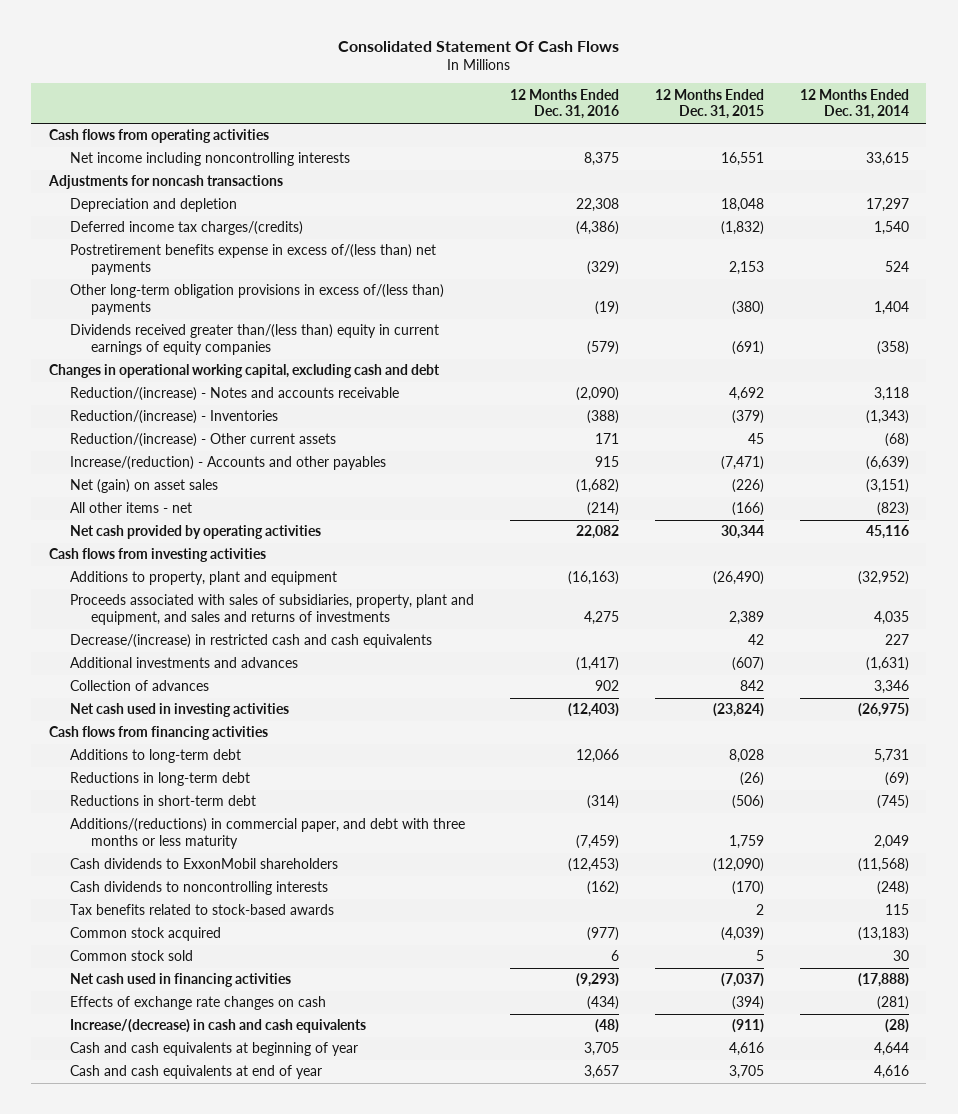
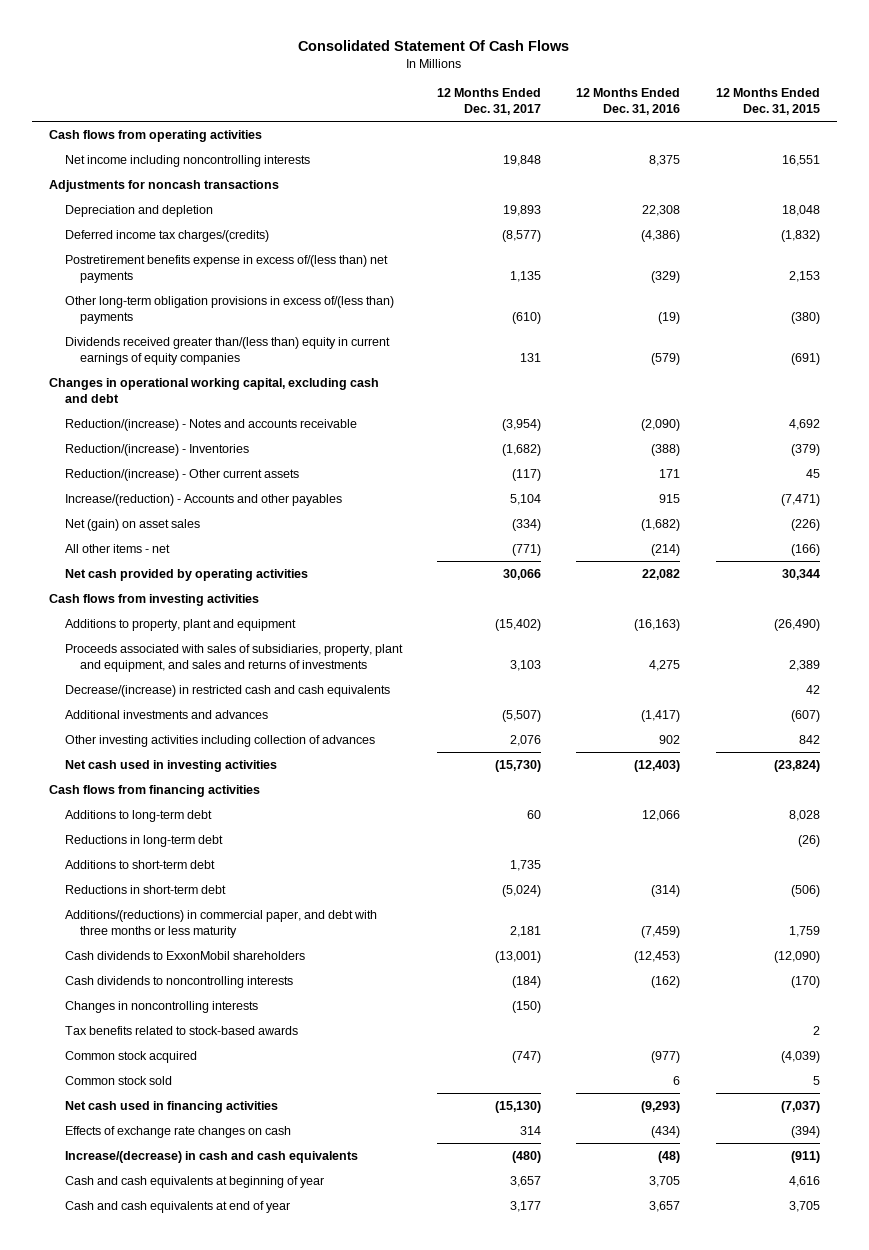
- | 12 Months Ended Dec. 31, 2016 | 12 Months Ended Dec. 31, 2015 | 12 Months Ended Dec. 31, 2014
+ | 12 Months Ended Dec. 31, 2017 | 12 Months Ended Dec. 31, 2016 | 12 Months Ended Dec. 31, 2015
- Collection of advances | 902 | 842 | 3,346
+ Other investing activities including collection of advances | 2,076 | 902 | 842
+ Additions to short-term debt | 1,735 | |
+ Changes in noncontrolling interests | (150) | |

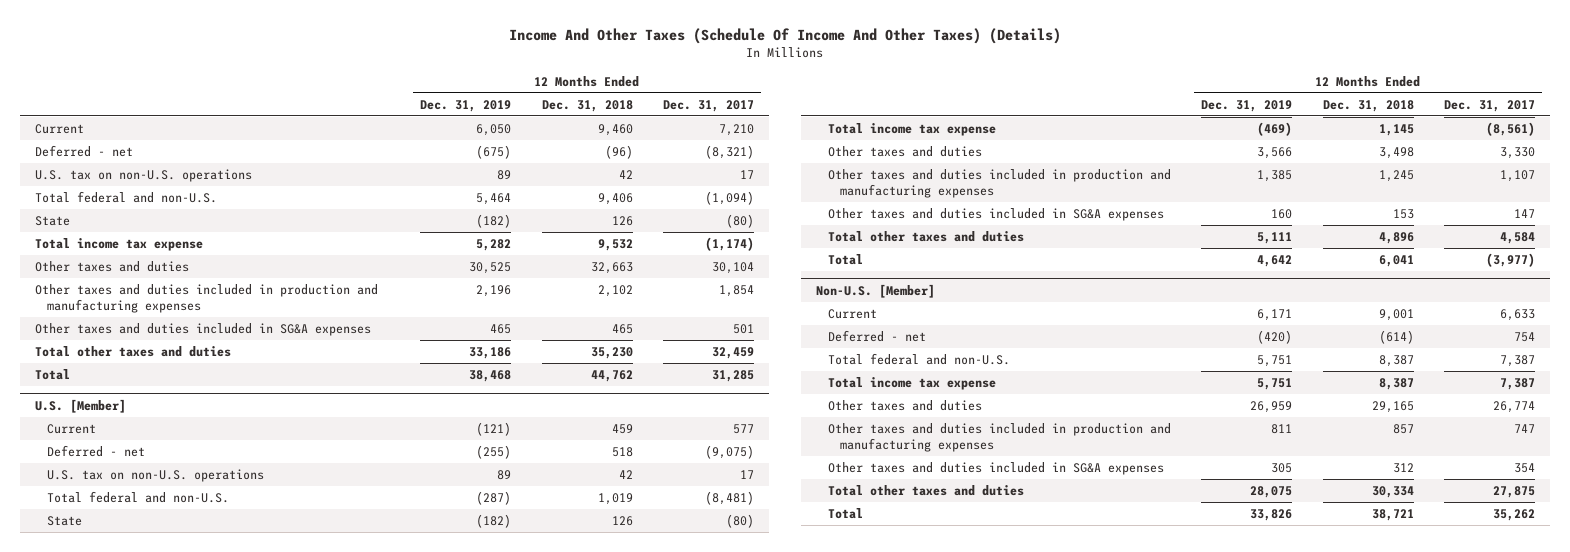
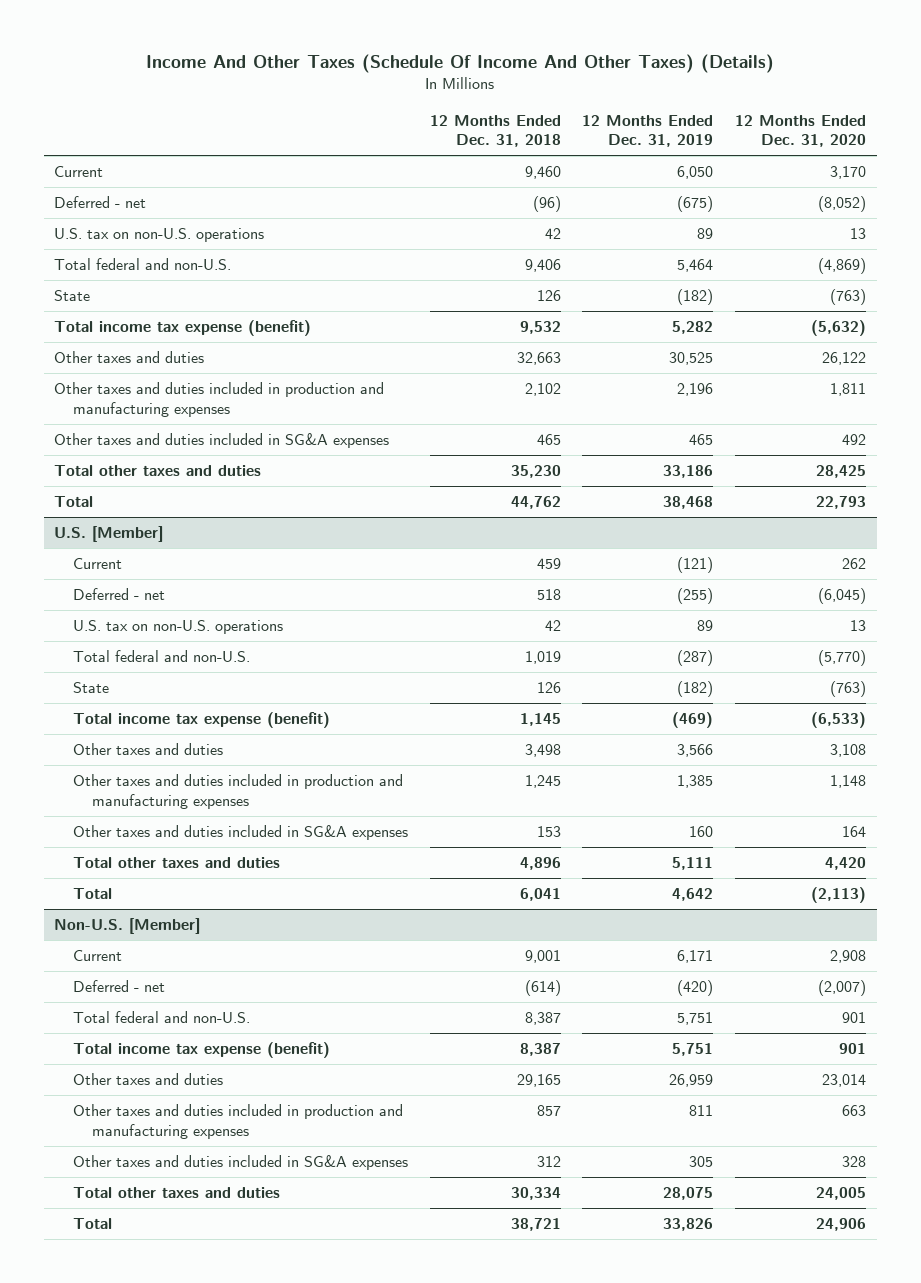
- | 12 Months Ended Dec. 31, 2019 | 12 Months Ended Dec. 31, 2018 | 12 Months Ended Dec. 31, 2017
+ | 12 Months Ended Dec. 31, 2018 | 12 Months Ended Dec. 31, 2019 | 12 Months Ended Dec. 31, 2020
- Total income tax expense | 5,282 | 9,532 | (1,174)
+ Total income tax expense (benefit) | 9,532 | 5,282 | (5,632)
@ U.S. [Member]
- Total income tax expense | (469) | 1,145 | (8,561)
+ Total income tax expense (benefit) | 1,145 | (469) | (6,533)
@ Non-U.S. [Member]
- Total income tax expense | 5,751 | 8,387 | 7,387
+ Total income tax expense (benefit) | 8,387 | 5,751 | 901

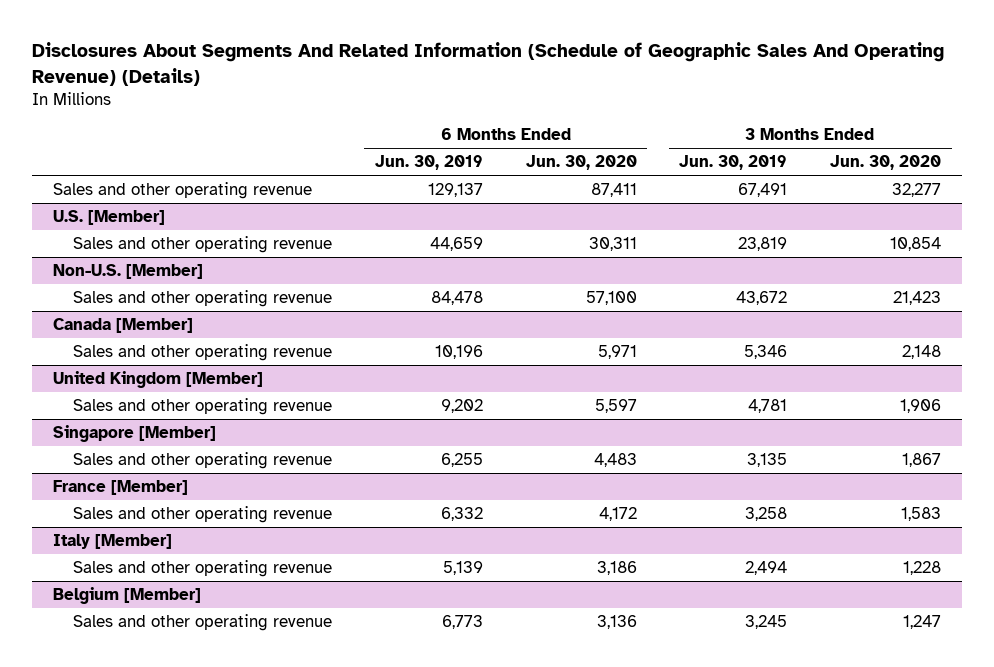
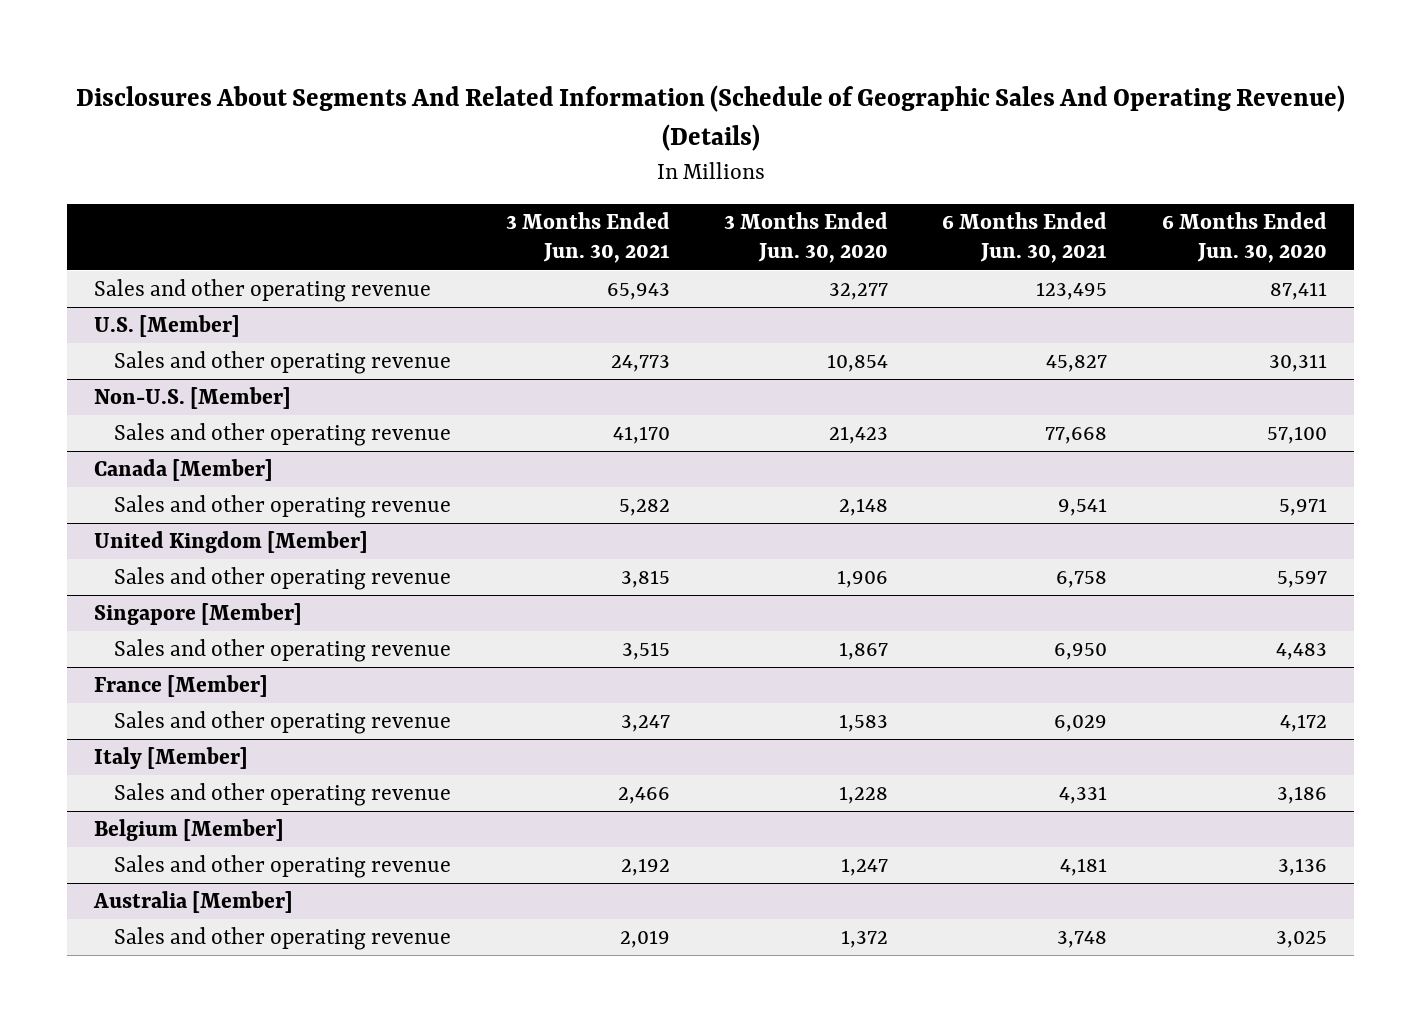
- | 6 Months Ended Jun. 30, 2019 | 6 Months Ended Jun. 30, 2020 | 3 Months Ended Jun. 30, 2019 | 3 Months Ended Jun. 30, 2020
+ | 3 Months Ended Jun. 30, 2021 | 3 Months Ended Jun. 30, 2020 | 6 Months Ended Jun. 30, 2021 | 6 Months Ended Jun. 30, 2020
+ Australia [Member]
+ Sales and other operating revenue | 2,019 | 1,372 | 3,748 | 3,025

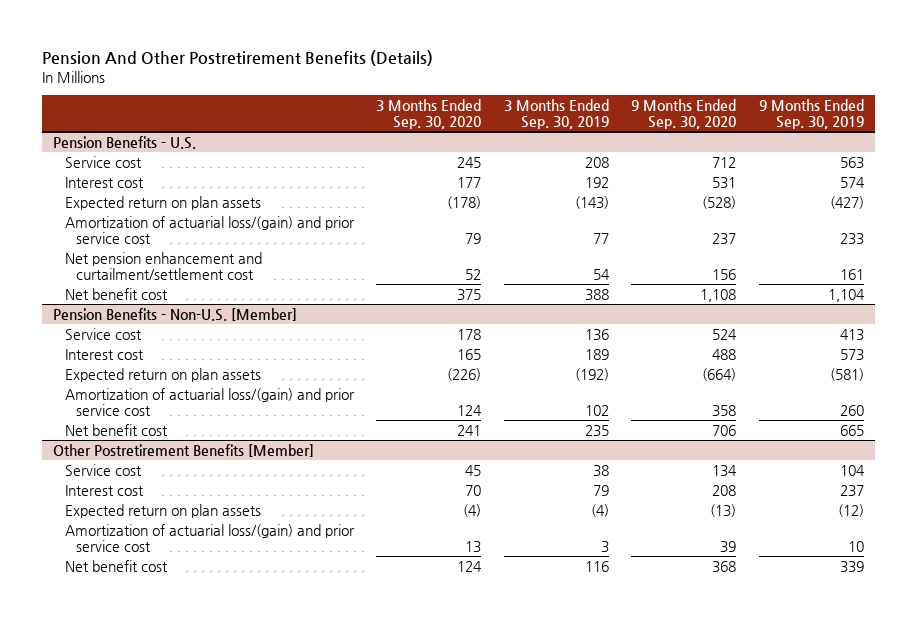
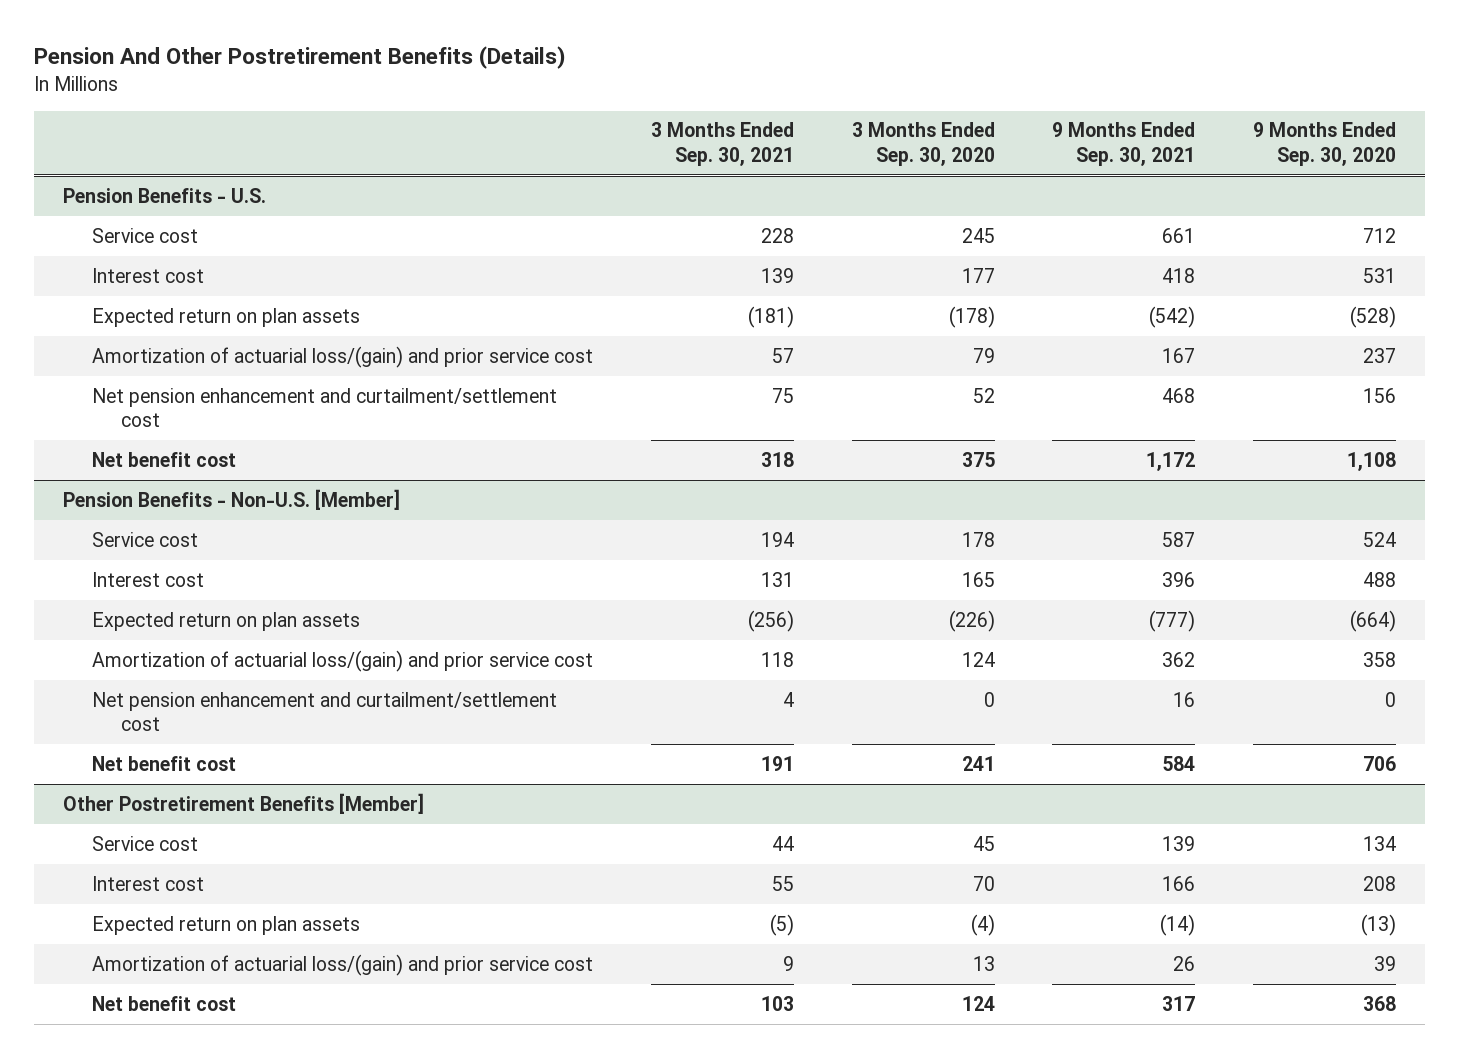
- | 3 Months Ended Sep. 30, 2020 | 3 Months Ended Sep. 30, 2019 | 9 Months Ended Sep. 30, 2020 | 9 Months Ended Sep. 30, 2019
+ | 3 Months Ended Sep. 30, 2021 | 3 Months Ended Sep. 30, 2020 | 9 Months Ended Sep. 30, 2021 | 9 Months Ended Sep. 30, 2020
@ Pension Benefits - Non-U.S. [Member]
+ Net pension enhancement and curtailment/settlement cost | 4 | 0 | 16 | 0

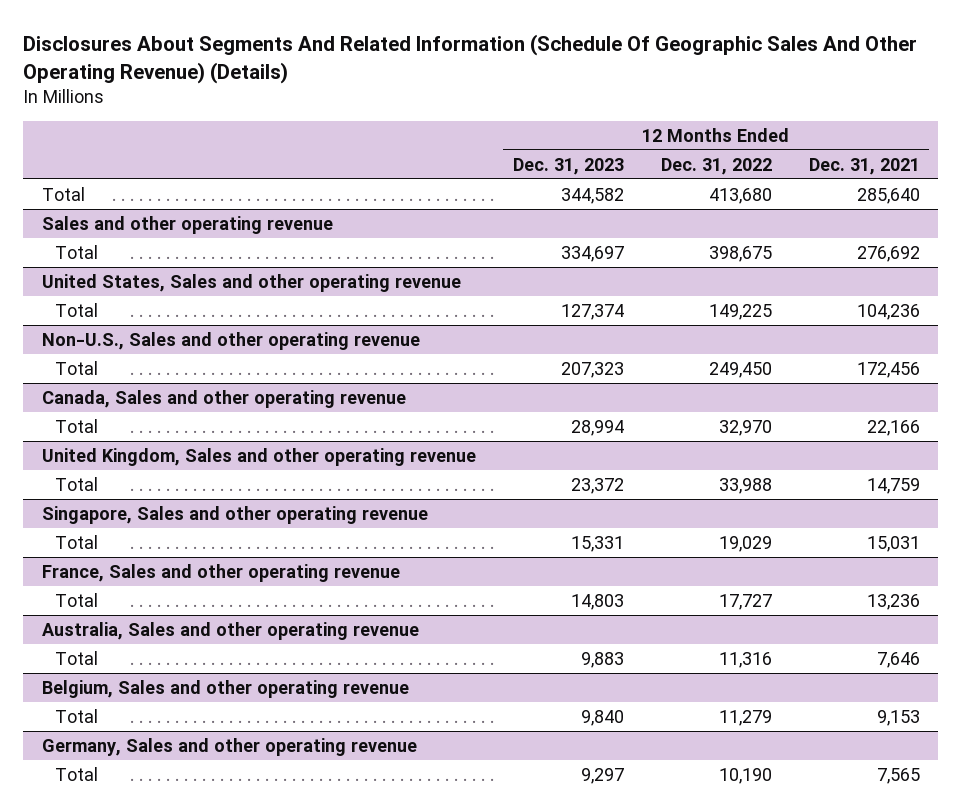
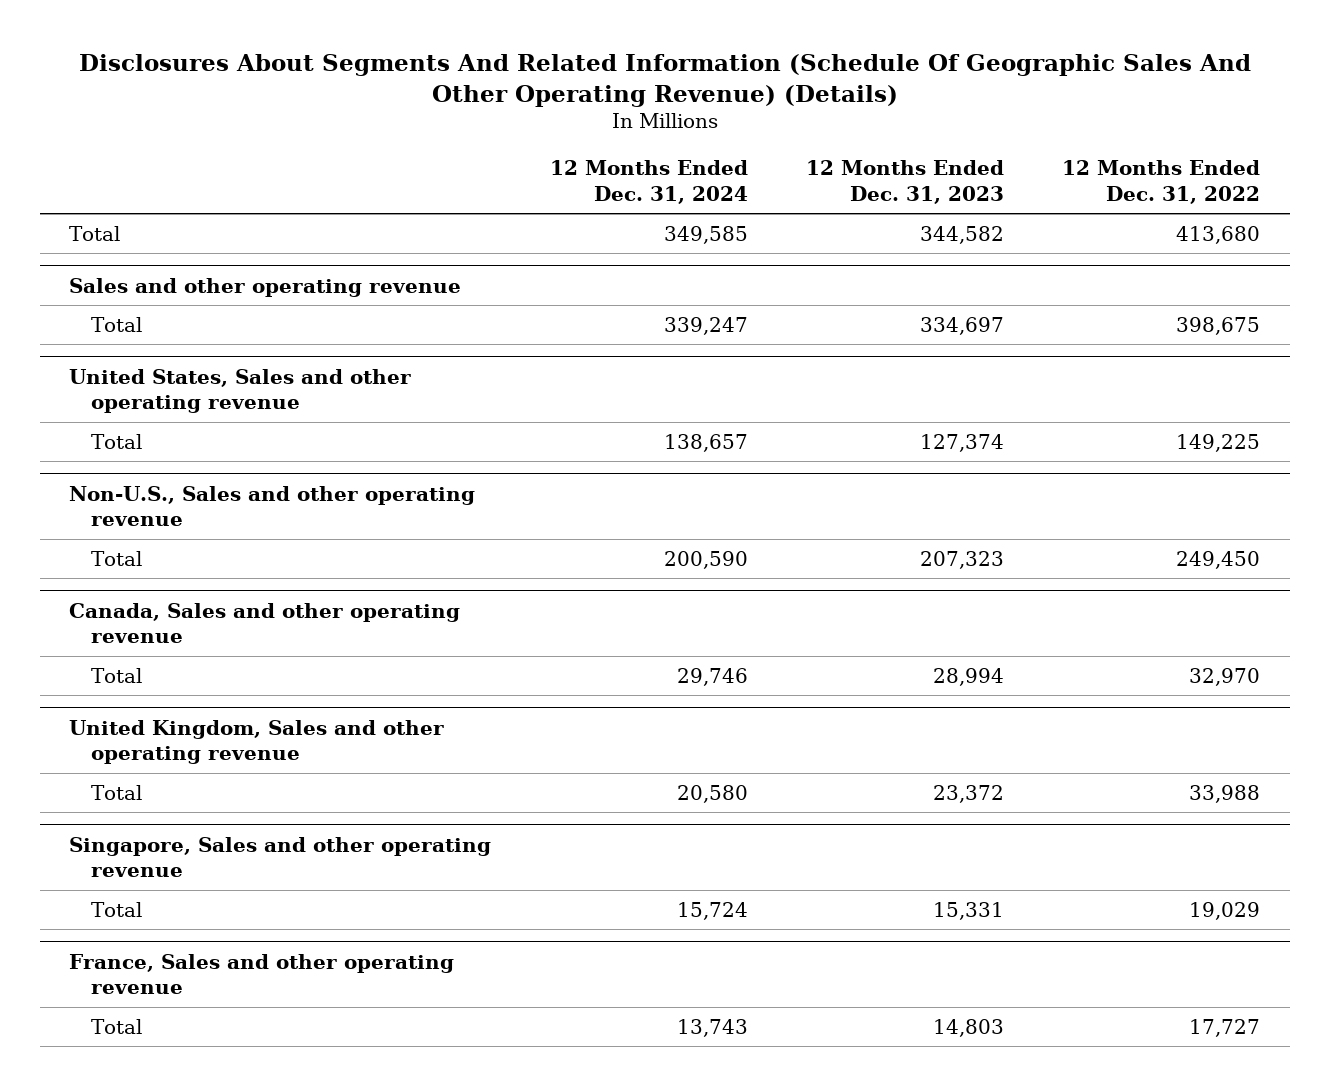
- | 12 Months Ended Dec. 31, 2023 | 12 Months Ended Dec. 31, 2022 | 12 Months Ended Dec. 31, 2021
+ | 12 Months Ended Dec. 31, 2024 | 12 Months Ended Dec. 31, 2023 | 12 Months Ended Dec. 31, 2022
- Australia, Sales and other operating revenue
- Total | 9,883 | 11,316 | 7,646
- Belgium, Sales and other operating revenue
- Total | 9,840 | 11,279 | 9,153
- Germany, Sales and other operating revenue
- Total | 9,297 | 10,190 | 7,565

